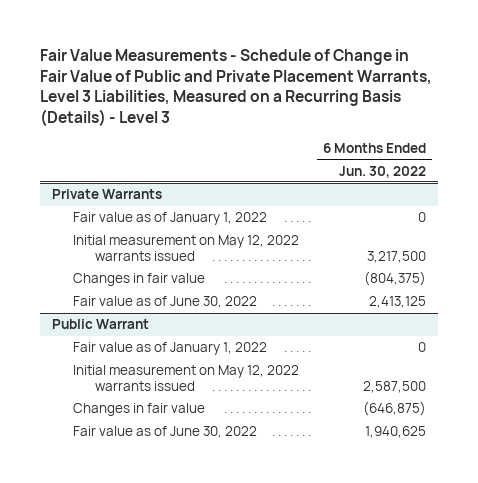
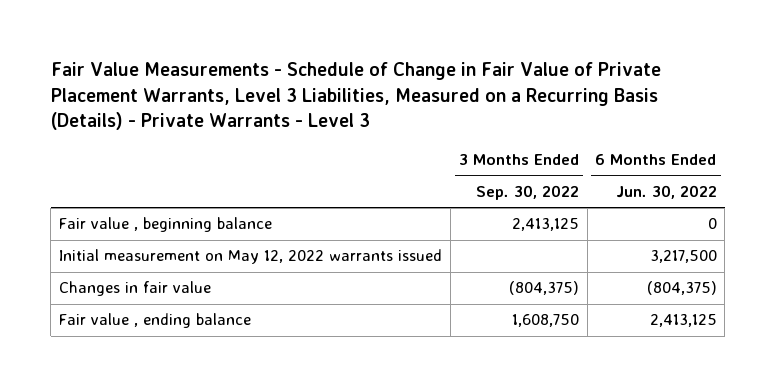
- Fair Value Measurements - Schedule of Change in Fair Value of Public and Private Placement Warrants, Level 3 Liabilities, Measured on a Recurring Basis (Details) - Level 3
+ Fair Value Measurements - Schedule of Change in Fair Value of Private Placement Warrants, Level 3 Liabilities, Measured on a Recurring Basis (Details) - Private Warrants - Level 3
- | 6 Months Ended Jun. 30, 2022
+ | 3 Months Ended Sep. 30, 2022 | 6 Months Ended Jun. 30, 2022
- Private Warrants
- Fair value as of January 1, 2022 | 0
+ Fair value , beginning balance | 2,413,125 | 0
- Fair value as of June 30, 2022 | 2,413,125
- Public Warrant
- Fair value as of January 1, 2022 | 0
- Initial measurement on May 12, 2022 warrants issued | 2,587,500
- Changes in fair value | (646,875)
- Fair value as of June 30, 2022 | 1,940,625
+ Fair value , ending balance | 1,608,750 | 2,413,125

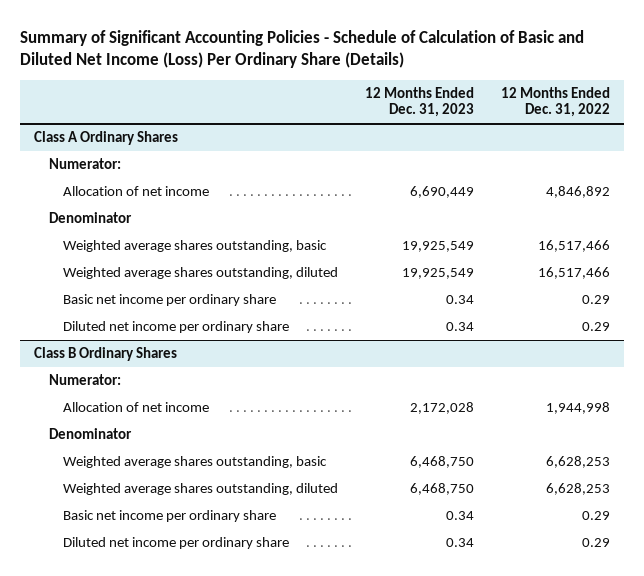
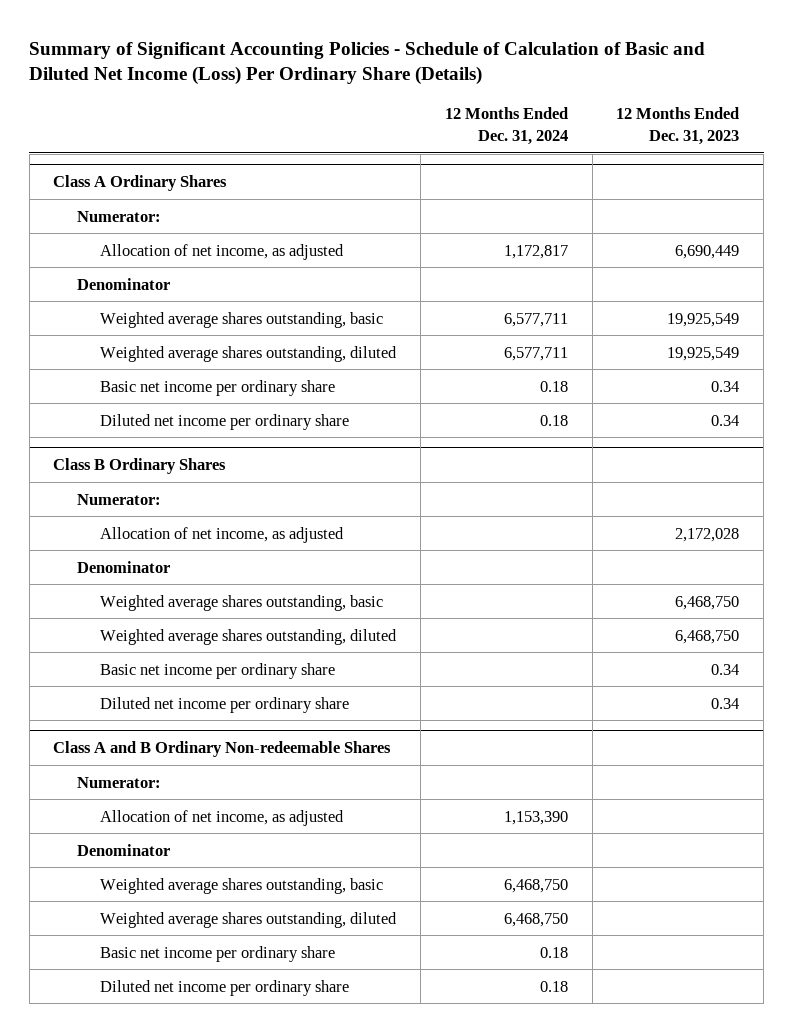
- | 12 Months Ended Dec. 31, 2023 | 12 Months Ended Dec. 31, 2022
+ | 12 Months Ended Dec. 31, 2024 | 12 Months Ended Dec. 31, 2023
@ Class A Ordinary Shares
- Allocation of net income | 6,690,449 | 4,846,892
+ Allocation of net income, as adjusted | 1,172,817 | 6,690,449
@ Class B Ordinary Shares
- Allocation of net income | 2,172,028 | 1,944,998
+ Allocation of net income, as adjusted | | 2,172,028
+ Class A and B Ordinary Non-redeemable Shares
+ Numerator:
+ Allocation of net income, as adjusted | 1,153,390 |
+ Denominator
+ Weighted average shares outstanding, basic | 6,468,750 |
+ Weighted average shares outstanding, diluted | 6,468,750 |
+ Basic net income per ordinary share | 0.18 |
+ Diluted net income per ordinary share | 0.18 |

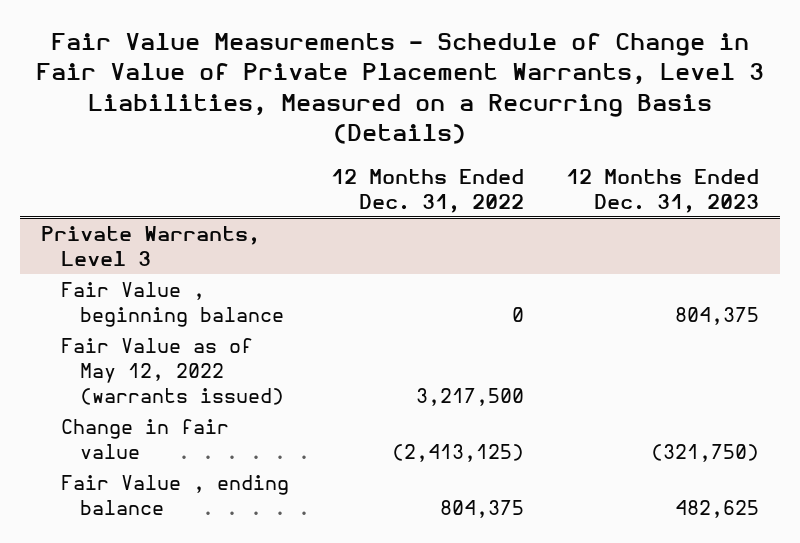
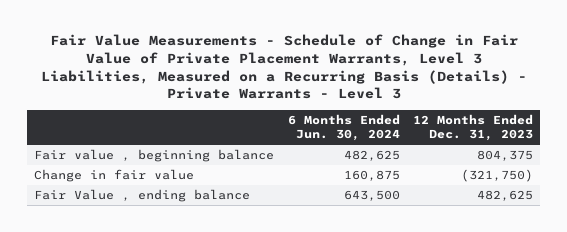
- Fair Value Measurements - Schedule of Change in Fair Value of Private Placement Warrants, Level 3 Liabilities, Measured on a Recurring Basis (Details)
+ Fair Value Measurements - Schedule of Change in Fair Value of Private Placement Warrants, Level 3 Liabilities, Measured on a Recurring Basis (Details) - Private Warrants - Level 3
- | 12 Months Ended Dec. 31, 2022 | 12 Months Ended Dec. 31, 2023
+ | 6 Months Ended Jun. 30, 2024 | 12 Months Ended Dec. 31, 2023
- Private Warrants, Level 3
- Fair Value , beginning balance | 0 | 804,375
- Fair Value as of May 12, 2022 (warrants issued) | 3,217,500 |
+ Fair value , beginning balance | 482,625 | 804,375

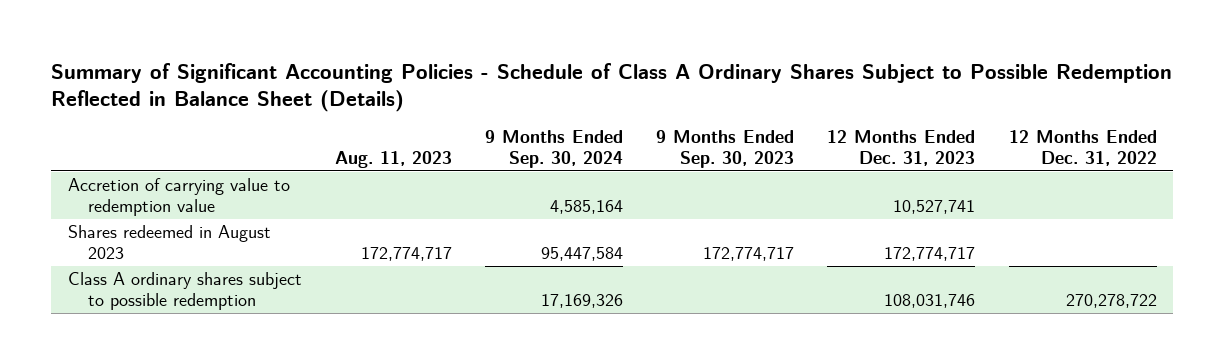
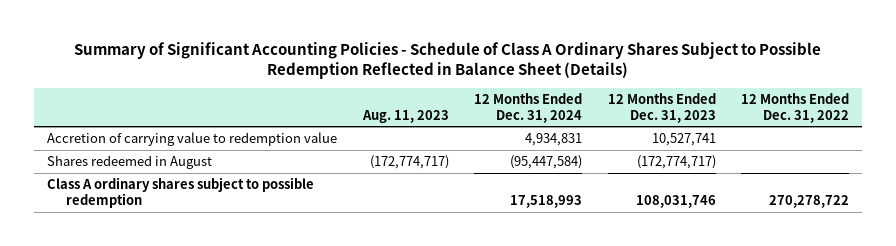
- | Aug. 11, 2023 | 9 Months Ended Sep. 30, 2024 | 9 Months Ended Sep. 30, 2023 | 12 Months Ended Dec. 31, 2023 | 12 Months Ended Dec. 31, 2022
+ | Aug. 11, 2023 | 12 Months Ended Dec. 31, 2024 | 12 Months Ended Dec. 31, 2023 | 12 Months Ended Dec. 31, 2022
- Shares redeemed in August 2023 | 172,774,717 | 95,447,584 | 172,774,717 | 172,774,717 |
+ Shares redeemed in August | (172,774,717) | (95,447,584) | (172,774,717) |

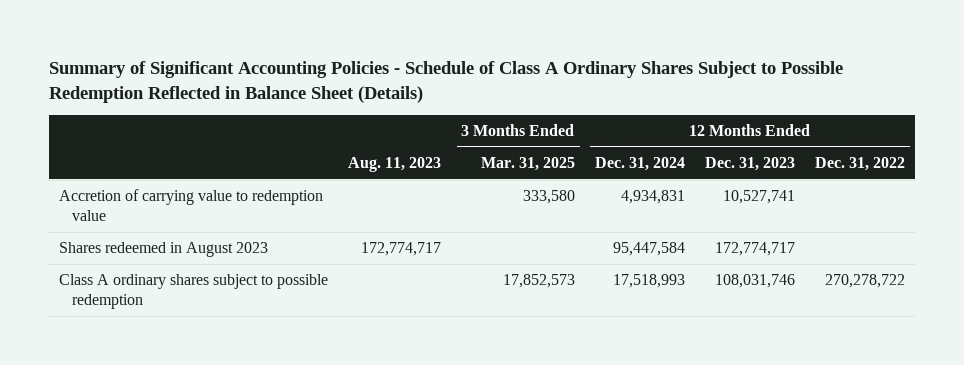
- | Aug. 11, 2023 | 12 Months Ended Dec. 31, 2024 | 12 Months Ended Dec. 31, 2023 | 12 Months Ended Dec. 31, 2022
+ | Aug. 11, 2023 | 3 Months Ended Mar. 31, 2025 | 12 Months Ended Dec. 31, 2024 | 12 Months Ended Dec. 31, 2023 | 12 Months Ended Dec. 31, 2022
- Shares redeemed in August | (172,774,717) | (95,447,584) | (172,774,717) |
+ Shares redeemed in August 2023 | 172,774,717 | | 95,447,584 | 172,774,717 |

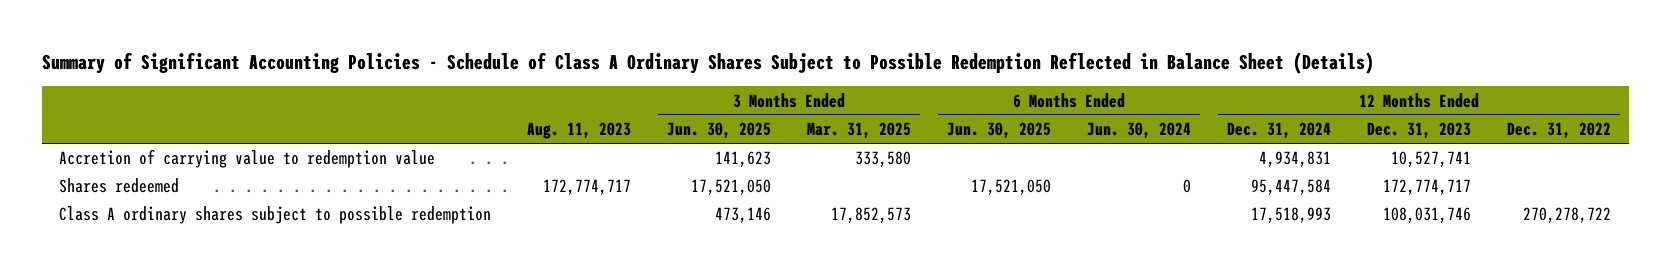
- | Aug. 11, 2023 | 3 Months Ended Mar. 31, 2025 | 12 Months Ended Dec. 31, 2024 | 12 Months Ended Dec. 31, 2023 | 12 Months Ended Dec. 31, 2022
+ | Aug. 11, 2023 | 3 Months Ended Jun. 30, 2025 | 3 Months Ended Mar. 31, 2025 | 6 Months Ended Jun. 30, 2025 | 6 Months Ended Jun. 30, 2024 | 12 Months Ended Dec. 31, 2024 | 12 Months Ended Dec. 31, 2023 | 12 Months Ended Dec. 31, 2022
- Shares redeemed in August 2023 | 172,774,717 | | 95,447,584 | 172,774,717 |
+ Shares redeemed | 172,774,717 | 17,521,050 | | 17,521,050 | 0 | 95,447,584 | 172,774,717 |

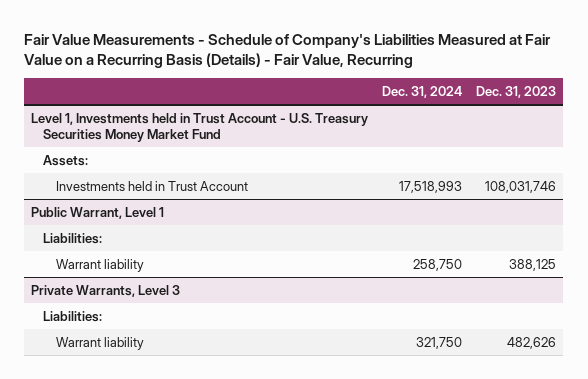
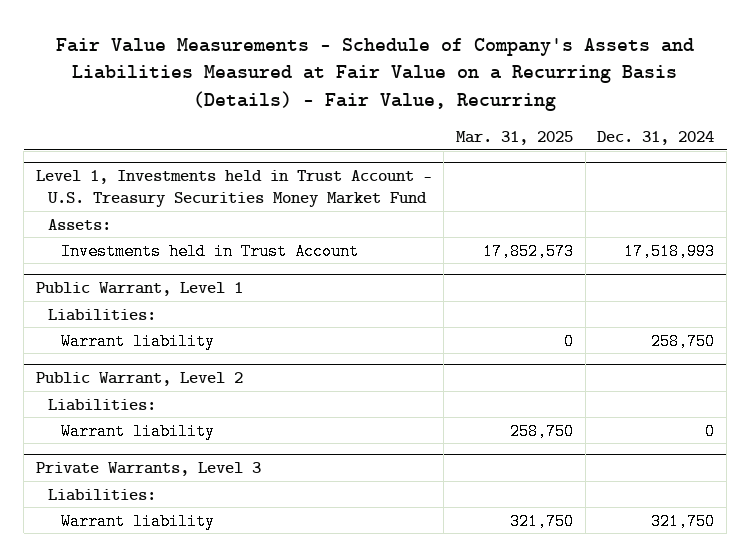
- Fair Value Measurements - Schedule of Company's Liabilities Measured at Fair Value on a Recurring Basis (Details) - Fair Value, Recurring
+ Fair Value Measurements - Schedule of Company's Assets and Liabilities Measured at Fair Value on a Recurring Basis (Details) - Fair Value, Recurring
- | Dec. 31, 2024 | Dec. 31, 2023
+ | Mar. 31, 2025 | Dec. 31, 2024
+ Public Warrant, Level 2
+ Liabilities:
+ Warrant liability | 258,750 | 0

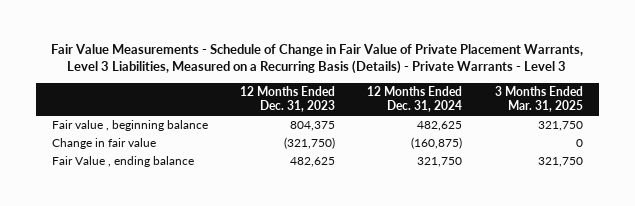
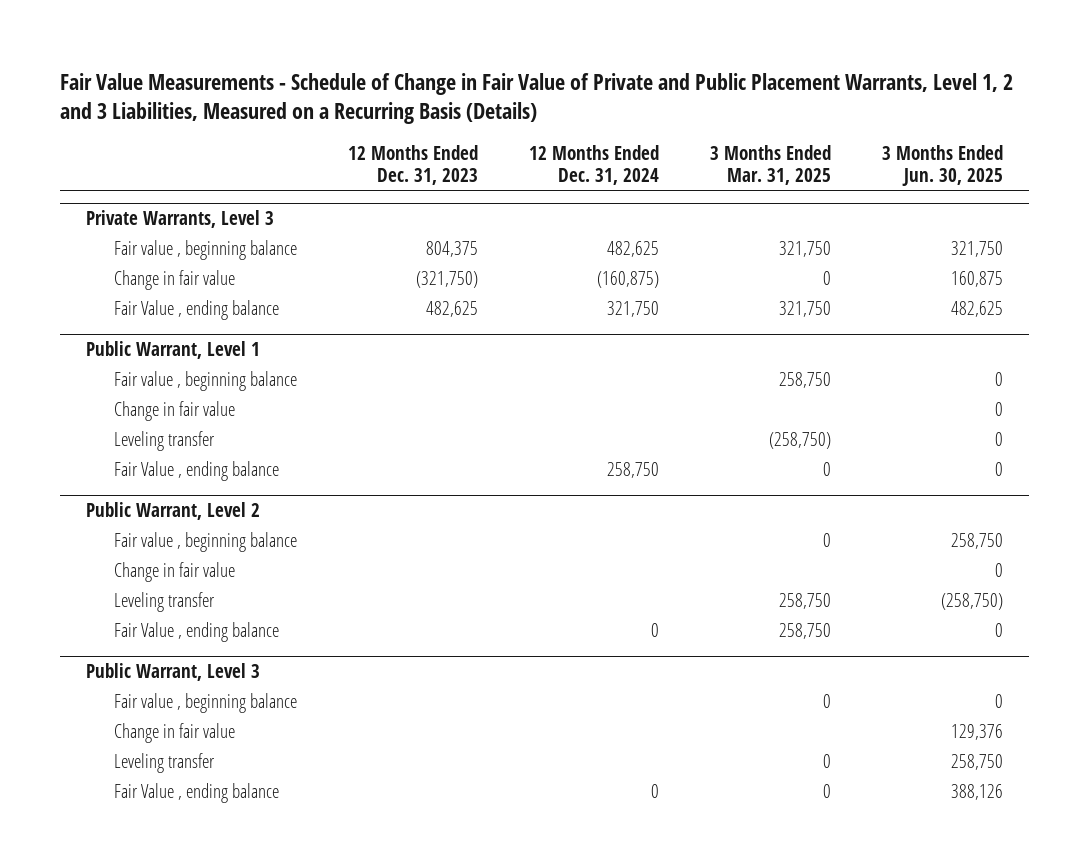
- Fair Value Measurements - Schedule of Change in Fair Value of Private Placement Warrants, Level 3 Liabilities, Measured on a Recurring Basis (Details) - Private Warrants - Level 3
+ Fair Value Measurements - Schedule of Change in Fair Value of Private and Public Placement Warrants, Level 1, 2 and 3 Liabilities, Measured on a Recurring Basis (Details)
- | 12 Months Ended Dec. 31, 2023 | 12 Months Ended Dec. 31, 2024 | 3 Months Ended Mar. 31, 2025
+ | 12 Months Ended Dec. 31, 2023 | 12 Months Ended Dec. 31, 2024 | 3 Months Ended Mar. 31, 2025 | 3 Months Ended Jun. 30, 2025
+ Private Warrants, Level 3
+ Public Warrant, Level 1
+ Fair value , beginning balance | | | 258,750 | 0
+ Change in fair value | | | | 0
+ Leveling transfer | | | (258,750) | 0
+ Fair Value , ending balance | | 258,750 | 0 | 0
+ Public Warrant, Level 2
+ Fair value , beginning balance | | | 0 | 258,750
+ Change in fair value | | | | 0
+ Leveling transfer | | | 258,750 | (258,750)
+ Fair Value , ending balance | | 0 | 258,750 | 0
+ Public Warrant, Level 3
+ Fair value , beginning balance | | | 0 | 0
+ Change in fair value | | | | 129,376
+ Leveling transfer | | | 0 | 258,750
+ Fair Value , ending balance | | 0 | 0 | 388,126

